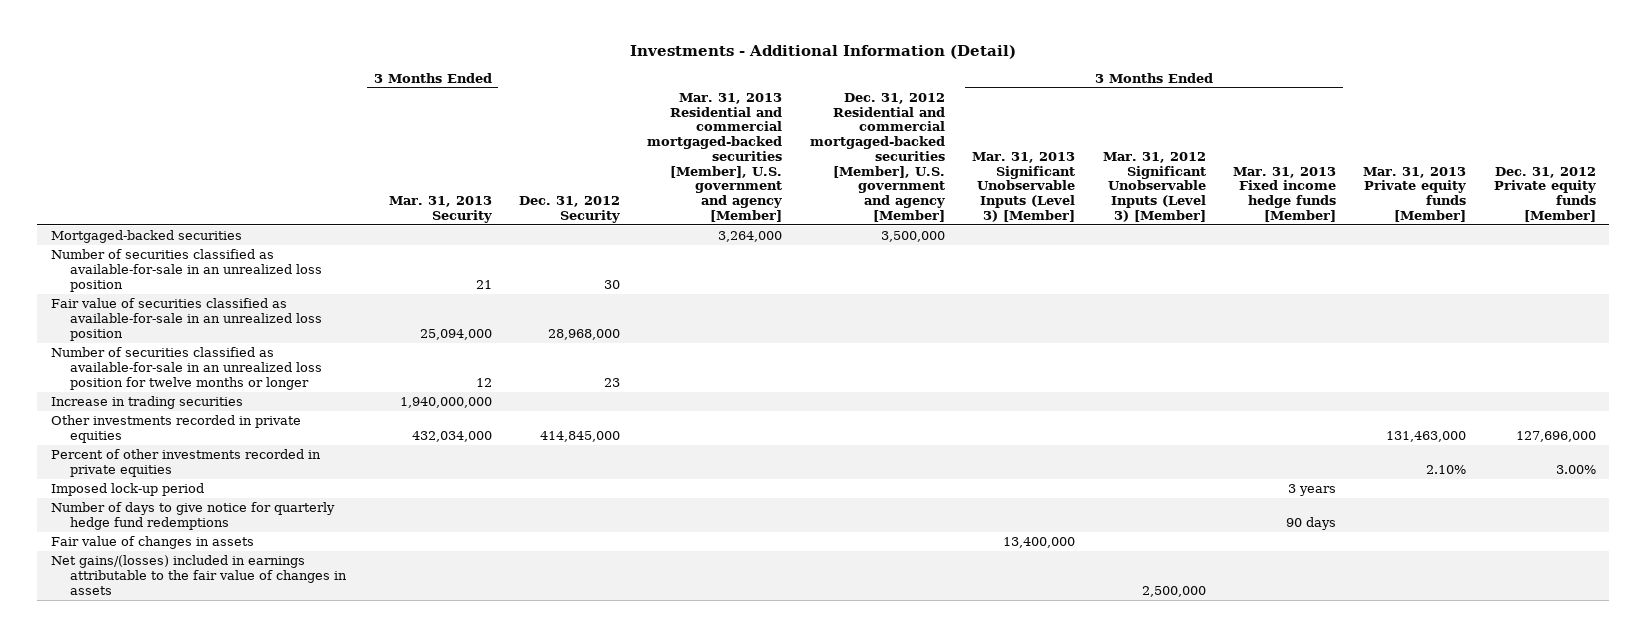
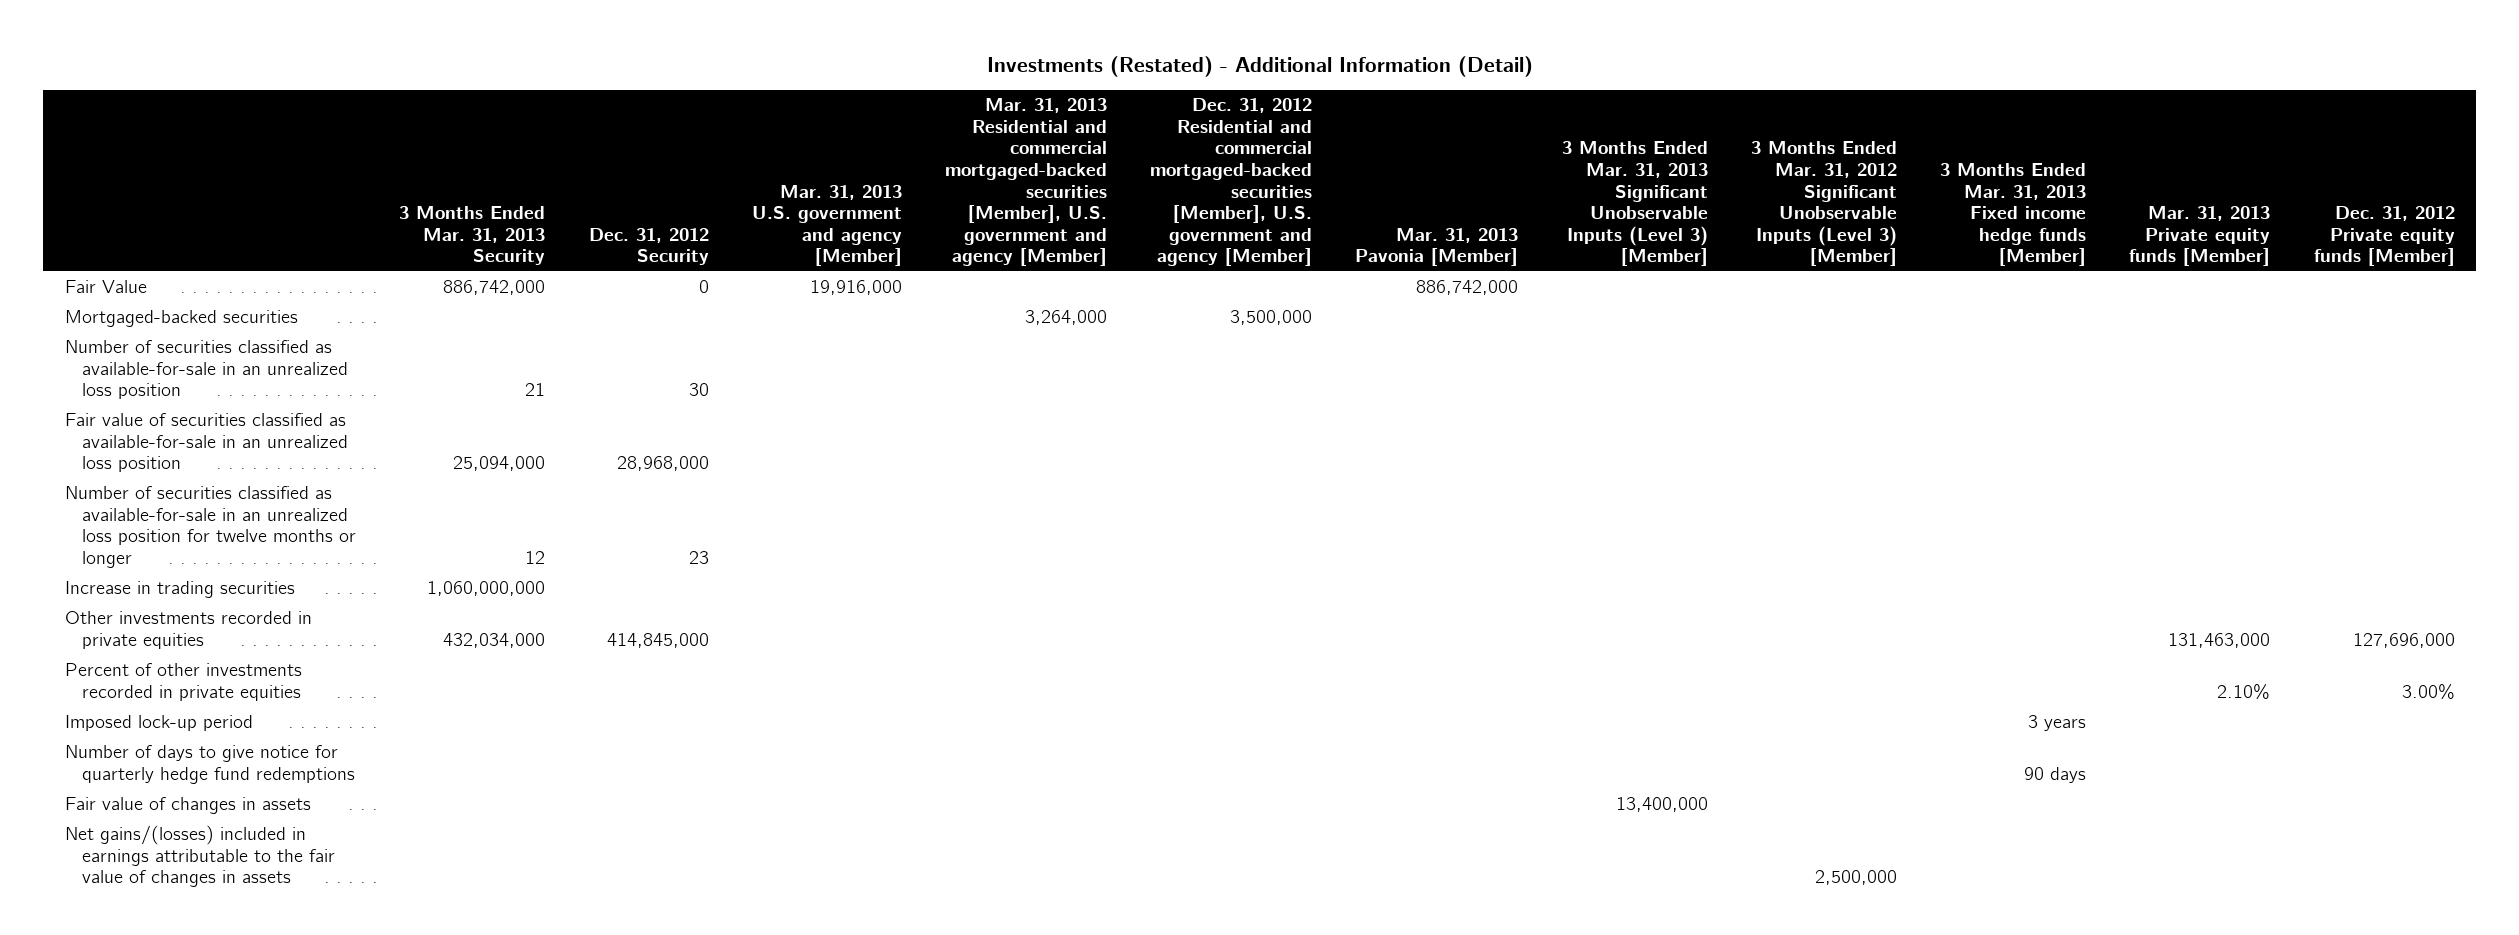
- Investments - Additional Information (Detail)
+ Investments (Restated) - Additional Information (Detail)
- | 3 Months Ended Mar. 31, 2013 Security | Dec. 31, 2012 Security | Mar. 31, 2013 Residential and commercial mortgaged-backed securities [Member], U.S. government and agency [Member] | Dec. 31, 2012 Residential and commercial mortgaged-backed securities [Member], U.S. government and agency [Member] | 3 Months Ended Mar. 31, 2013 Significant Unobservable Inputs (Level 3) [Member] | 3 Months Ended Mar. 31, 2012 Significant Unobservable Inputs (Level 3) [Member] | 3 Months Ended Mar. 31, 2013 Fixed income hedge funds [Member] | Mar. 31, 2013 Private equity funds [Member] | Dec. 31, 2012 Private equity funds [Member]
+ | 3 Months Ended Mar. 31, 2013 Security | Dec. 31, 2012 Security | Mar. 31, 2013 U.S. government and agency [Member] | Mar. 31, 2013 Residential and commercial mortgaged-backed securities [Member], U.S. government and agency [Member] | Dec. 31, 2012 Residential and commercial mortgaged-backed securities [Member], U.S. government and agency [Member] | Mar. 31, 2013 Pavonia [Member] | 3 Months Ended Mar. 31, 2013 Significant Unobservable Inputs (Level 3) [Member] | 3 Months Ended Mar. 31, 2012 Significant Unobservable Inputs (Level 3) [Member] | 3 Months Ended Mar. 31, 2013 Fixed income hedge funds [Member] | Mar. 31, 2013 Private equity funds [Member] | Dec. 31, 2012 Private equity funds [Member]
+ Fair Value | 886,742,000 | 0 | 19,916,000 | | | 886,742,000 | | | | |
- Increase in trading securities | 1,940,000,000 | | | | | | | |
+ Increase in trading securities | 1,060,000,000 | | | | | | | | | |

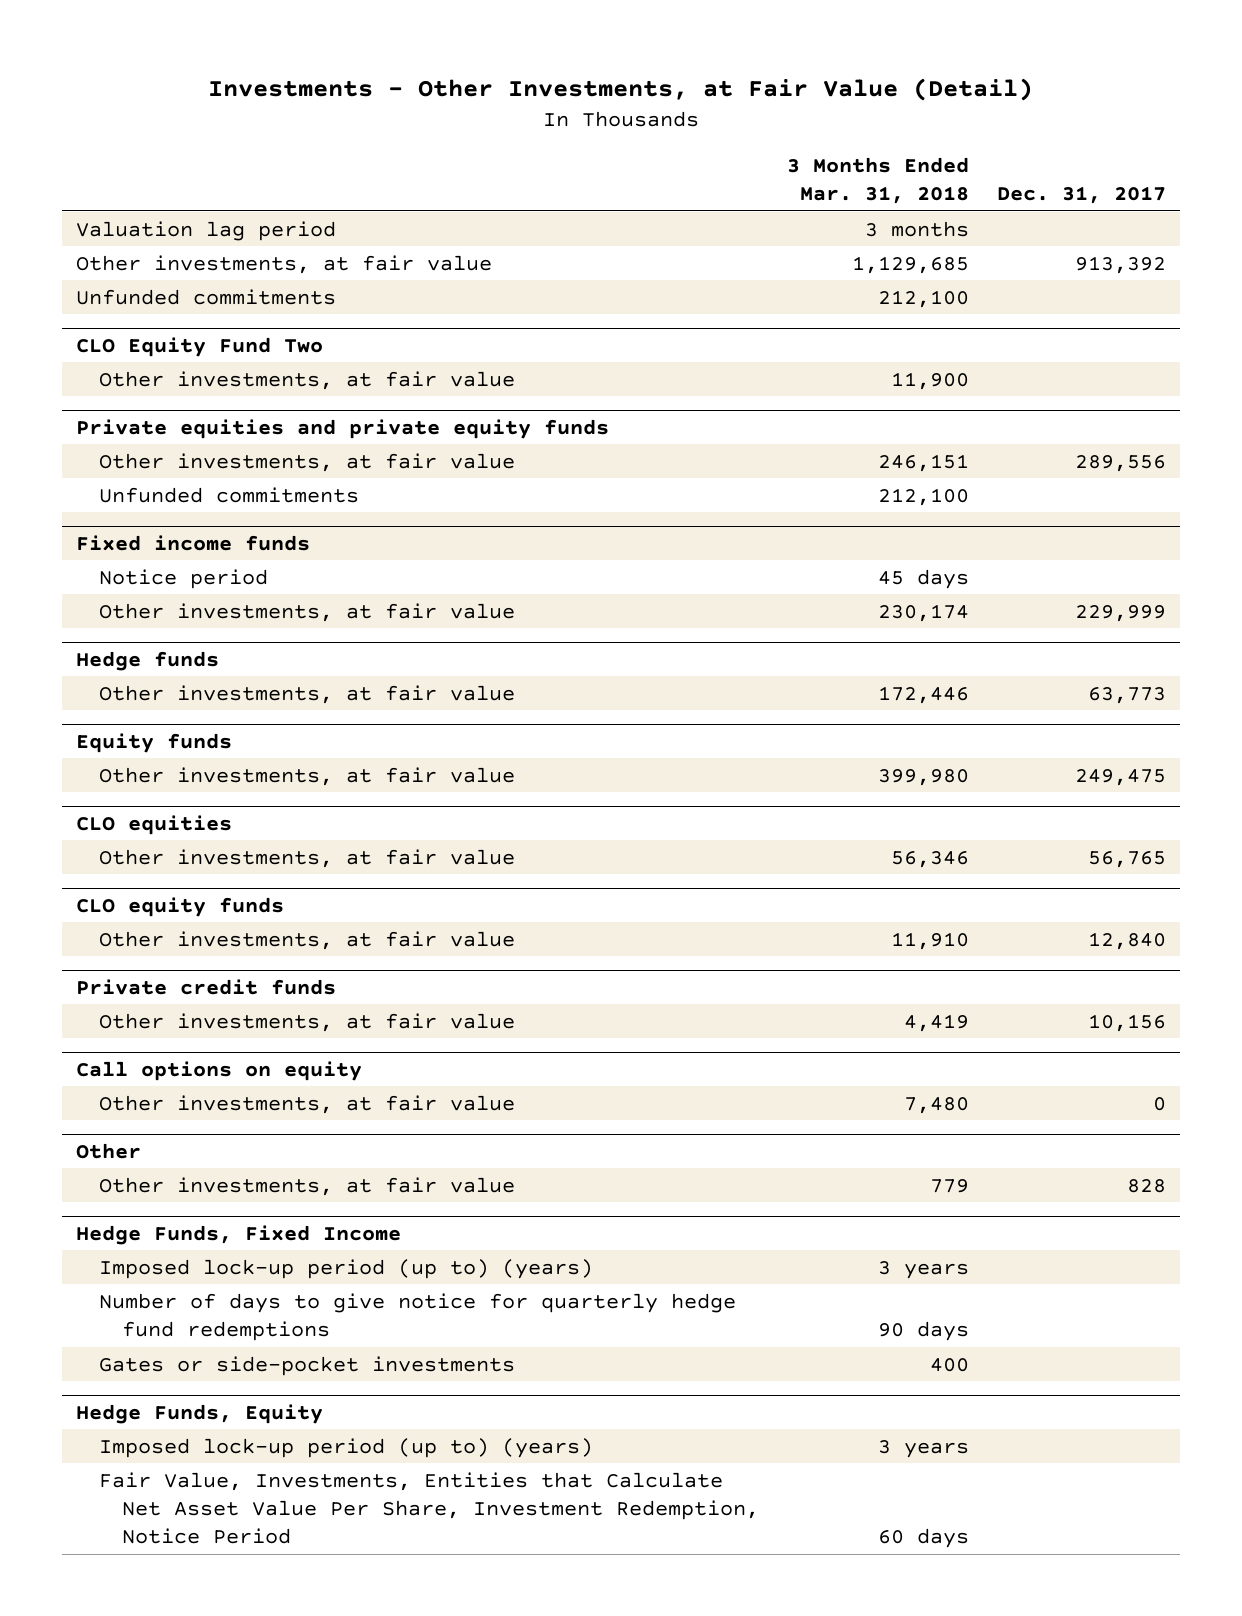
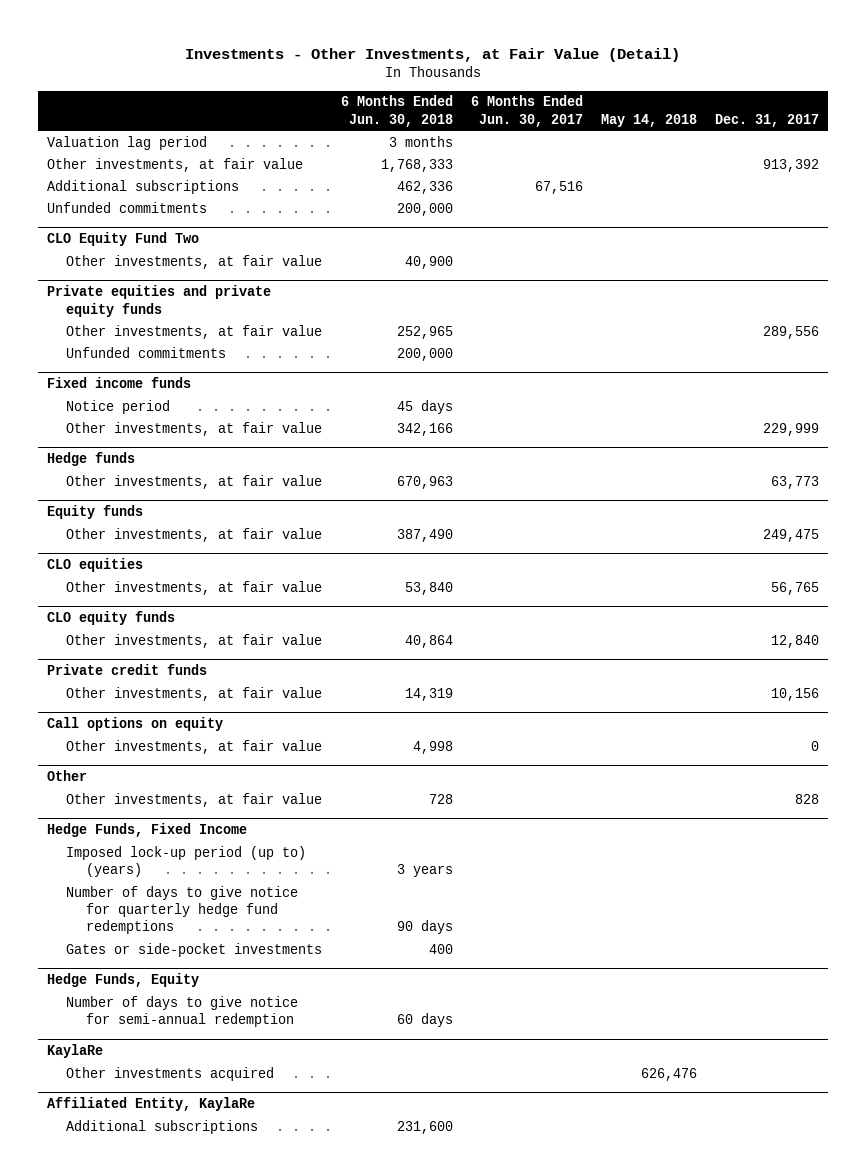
- | 3 Months Ended Mar. 31, 2018 | Dec. 31, 2017
+ | 6 Months Ended Jun. 30, 2018 | 6 Months Ended Jun. 30, 2017 | May 14, 2018 | Dec. 31, 2017
+ Additional subscriptions | 462,336 | 67,516 | |
@ Hedge Funds, Equity
- Imposed lock-up period (up to) (years) | 3 years |
- Fair Value, Investments, Entities that Calculate Net Asset Value Per Share, Investment Redemption, Notice Period | 60 days |
+ Number of days to give notice for semi-annual redemption | 60 days | | |
+ KaylaRe
+ Other investments acquired | | | 626,476 |
+ Affiliated Entity, KaylaRe
+ Additional subscriptions | 231,600 | | |

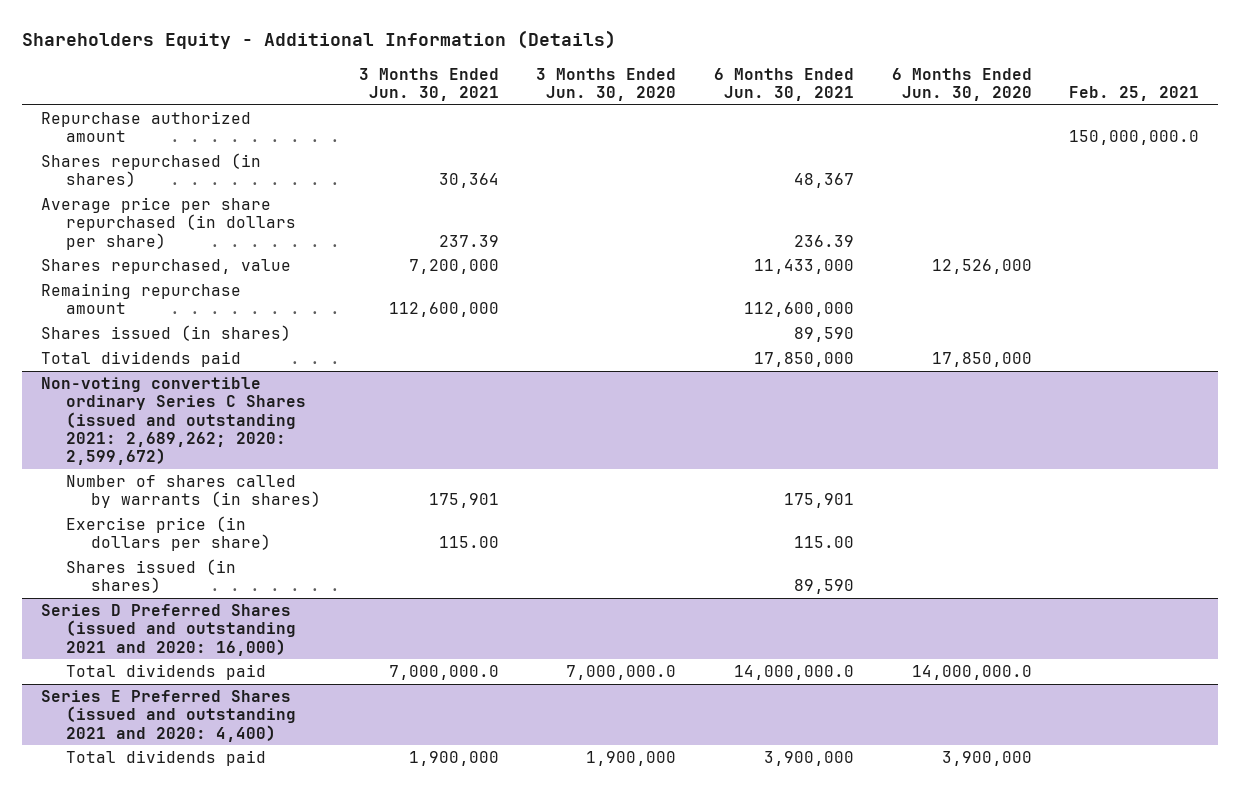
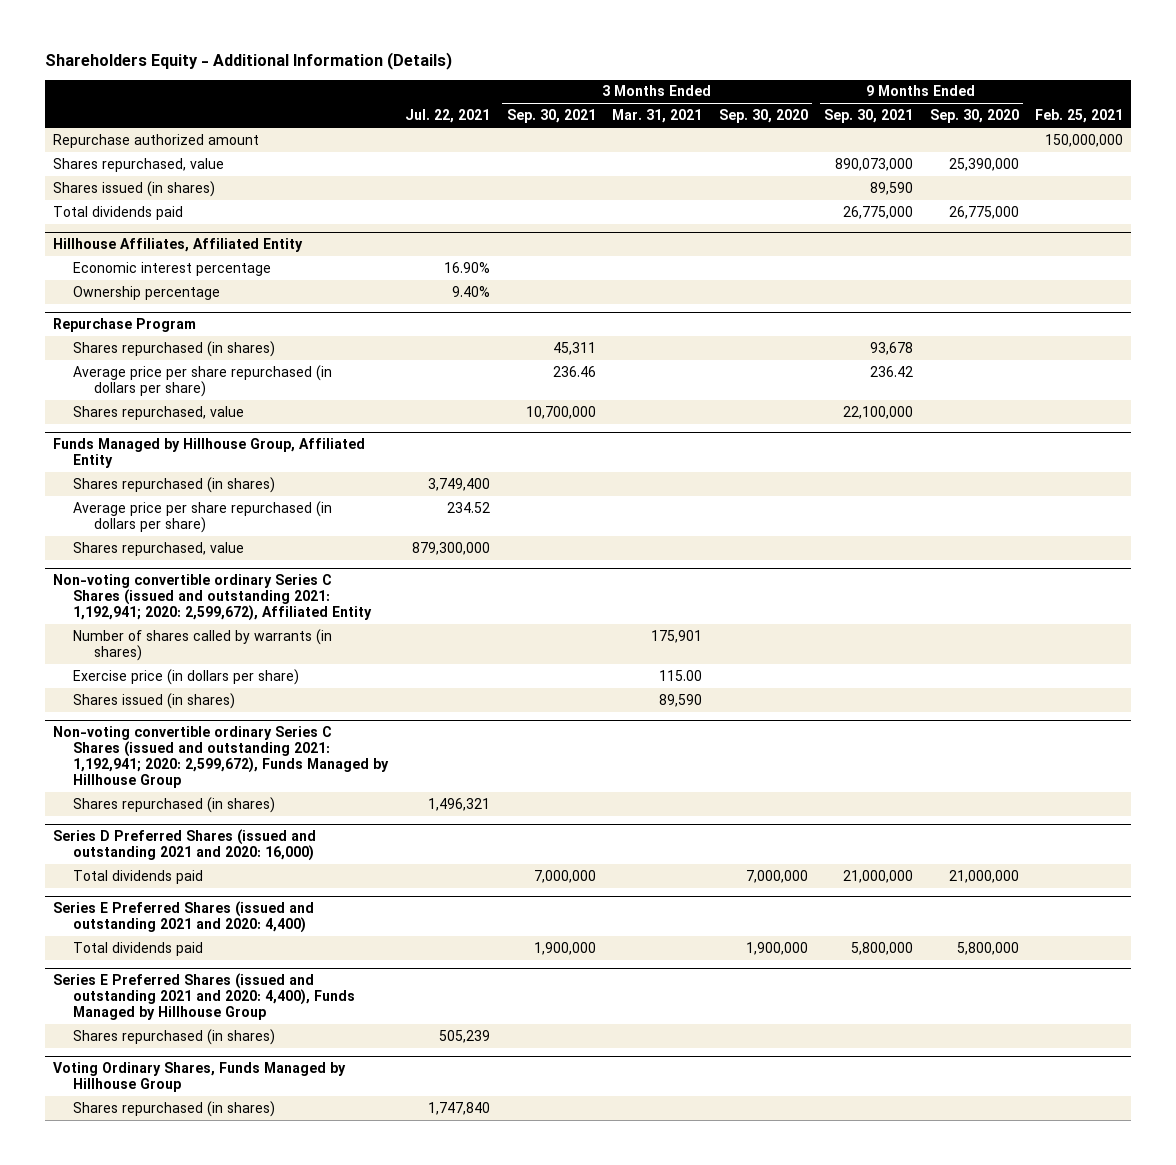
- | 3 Months Ended Jun. 30, 2021 | 3 Months Ended Jun. 30, 2020 | 6 Months Ended Jun. 30, 2021 | 6 Months Ended Jun. 30, 2020 | Feb. 25, 2021
+ | Jul. 22, 2021 | 3 Months Ended Sep. 30, 2021 | 3 Months Ended Mar. 31, 2021 | 3 Months Ended Sep. 30, 2020 | 9 Months Ended Sep. 30, 2021 | 9 Months Ended Sep. 30, 2020 | Feb. 25, 2021
- Repurchase authorized amount | | | | | 150,000,000.0
- Shares repurchased (in shares) | 30,364 | | 48,367 | |
- Average price per share repurchased (in dollars per share) | 237.39 | | 236.39 | |
+ Repurchase authorized amount | | | | | | | 150,000,000
- Remaining repurchase amount | 112,600,000 | | 112,600,000 | |
- Non-voting convertible ordinary Series C Shares (issued and outstanding 2021: 2,689,262; 2020: 2,599,672)
+ Hillhouse Affiliates, Affiliated Entity
+ Economic interest percentage | 16.90% | | | | | |
+ Ownership percentage | 9.40% | | | | | |
+ Repurchase Program
+ Shares repurchased (in shares) | | 45,311 | | | 93,678 | |
+ Average price per share repurchased (in dollars per share) | | 236.46 | | | 236.42 | |
+ Shares repurchased, value | | 10,700,000 | | | 22,100,000 | |
+ Funds Managed by Hillhouse Group, Affiliated Entity
+ Shares repurchased (in shares) | 3,749,400 | | | | | |
+ Average price per share repurchased (in dollars per share) | 234.52 | | | | | |
+ Shares repurchased, value | 879,300,000 | | | | | |
+ Non-voting convertible ordinary Series C Shares (issued and outstanding 2021: 1,192,941; 2020: 2,599,672), Affiliated Entity
+ Non-voting convertible ordinary Series C Shares (issued and outstanding 2021: 1,192,941; 2020: 2,599,672), Funds Managed by Hillhouse Group
+ Shares repurchased (in shares) | 1,496,321 | | | | | |
+ Series E Preferred Shares (issued and outstanding 2021 and 2020: 4,400), Funds Managed by Hillhouse Group
+ Shares repurchased (in shares) | 505,239 | | | | | |
+ Voting Ordinary Shares, Funds Managed by Hillhouse Group
+ Shares repurchased (in shares) | 1,747,840 | | | | | |

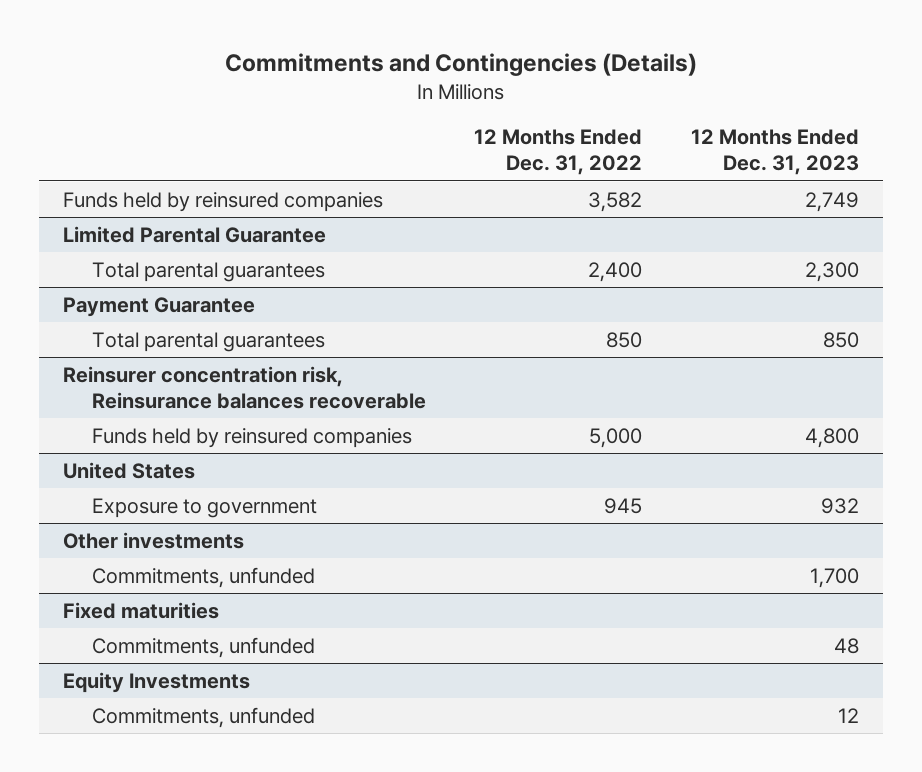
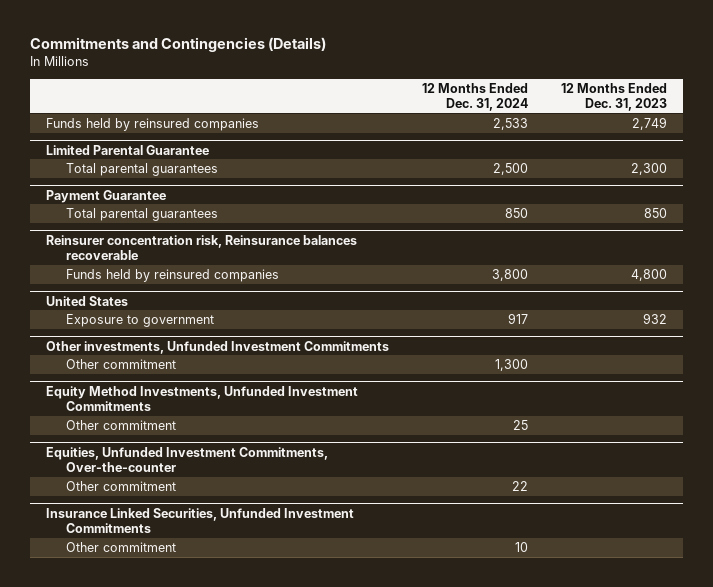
- | 12 Months Ended Dec. 31, 2022 | 12 Months Ended Dec. 31, 2023
+ | 12 Months Ended Dec. 31, 2024 | 12 Months Ended Dec. 31, 2023
- Other investments
- Commitments, unfunded | | 1,700
- Fixed maturities
- Commitments, unfunded | | 48
- Equity Investments
- Commitments, unfunded | | 12
+ Other investments, Unfunded Investment Commitments
+ Other commitment | 1,300 |
+ Equity Method Investments, Unfunded Investment Commitments
+ Other commitment | 25 |
+ Equities, Unfunded Investment Commitments, Over-the-counter
+ Other commitment | 22 |
+ Insurance Linked Securities, Unfunded Investment Commitments
+ Other commitment | 10 |

